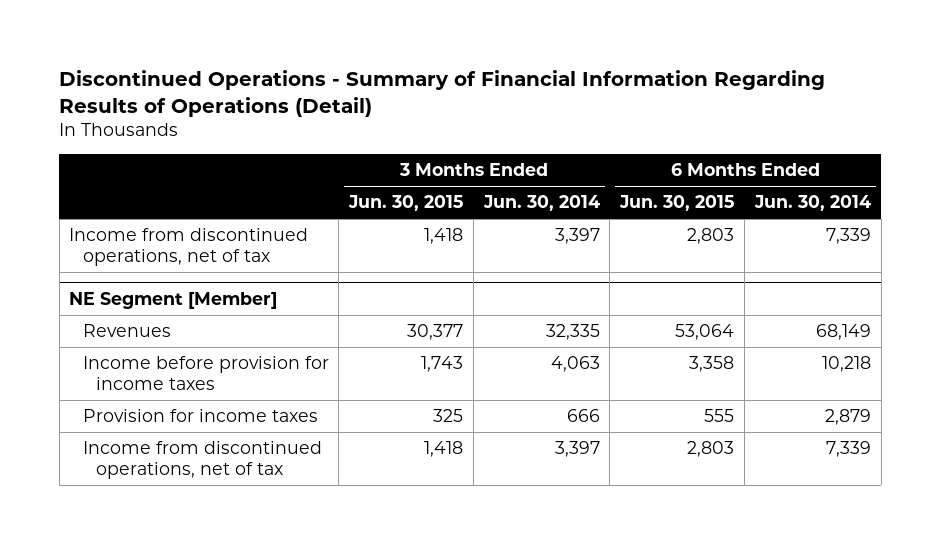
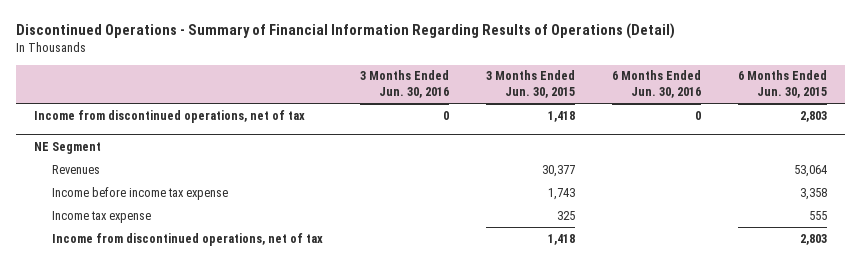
- | 3 Months Ended Jun. 30, 2015 | 3 Months Ended Jun. 30, 2014 | 6 Months Ended Jun. 30, 2015 | 6 Months Ended Jun. 30, 2014
+ | 3 Months Ended Jun. 30, 2016 | 3 Months Ended Jun. 30, 2015 | 6 Months Ended Jun. 30, 2016 | 6 Months Ended Jun. 30, 2015
- NE Segment [Member]
+ NE Segment
- Income before provision for income taxes | 1,743 | 4,063 | 3,358 | 10,218
- Provision for income taxes | 325 | 666 | 555 | 2,879
+ Income before income tax expense | | 1,743 | | 3,358
+ Income tax expense | | 325 | | 555

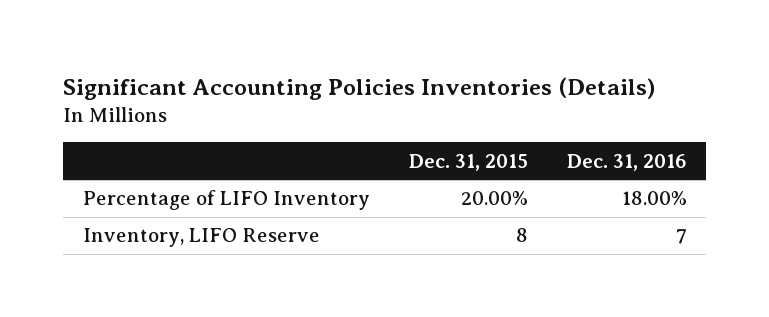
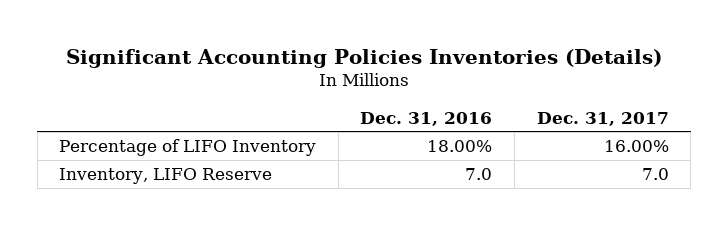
- | Dec. 31, 2015 | Dec. 31, 2016
+ | Dec. 31, 2016 | Dec. 31, 2017
- Inventory, LIFO Reserve | 8 | 7
+ Inventory, LIFO Reserve | 7.0 | 7.0

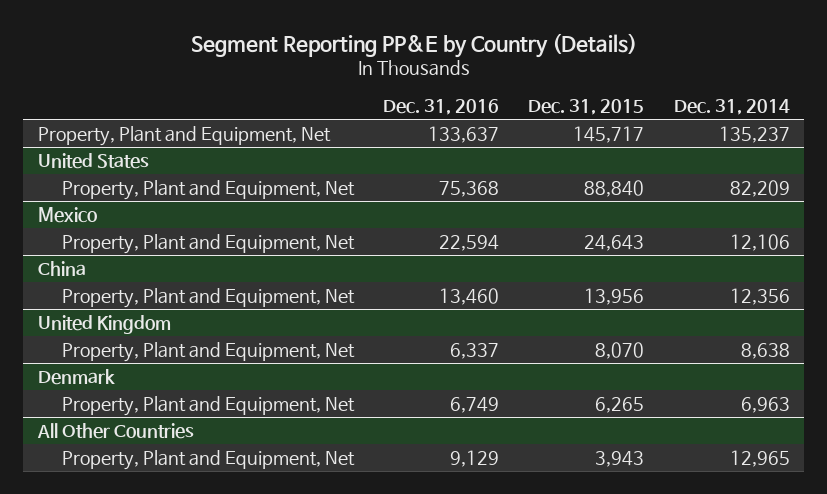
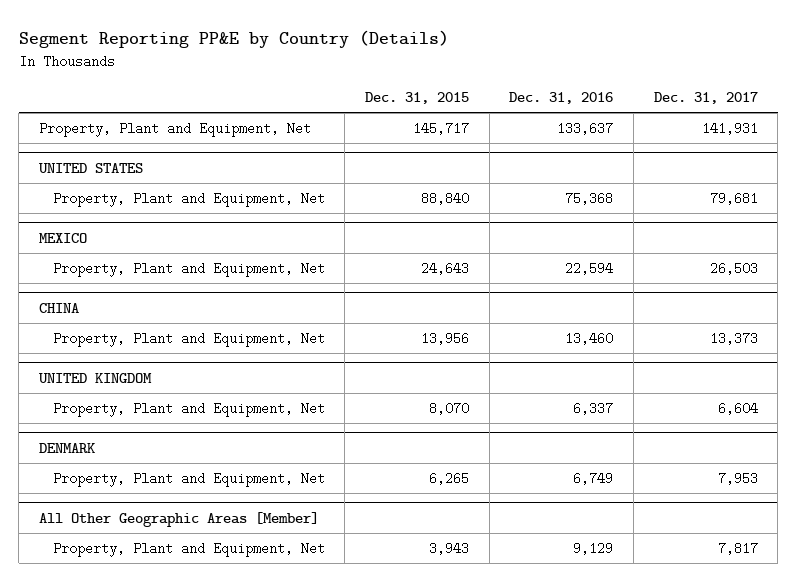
- | Dec. 31, 2016 | Dec. 31, 2015 | Dec. 31, 2014
+ | Dec. 31, 2015 | Dec. 31, 2016 | Dec. 31, 2017
- United States
+ UNITED STATES
- Mexico
+ MEXICO
- China
+ CHINA
- United Kingdom
+ UNITED KINGDOM
- Denmark
+ DENMARK
- All Other Countries
+ All Other Geographic Areas [Member]

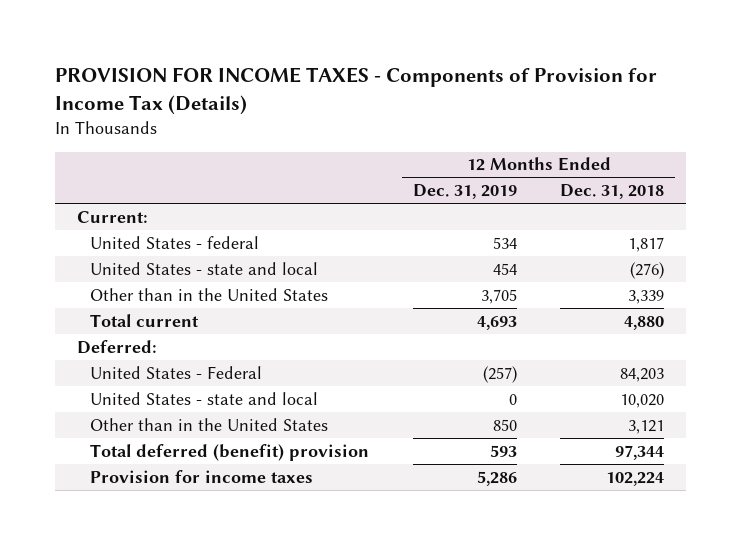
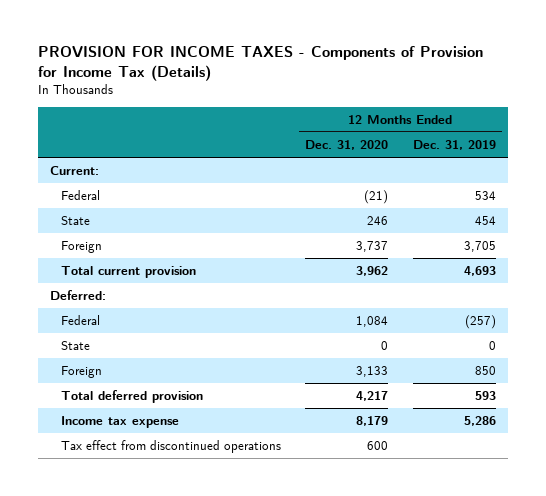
- | 12 Months Ended Dec. 31, 2019 | 12 Months Ended Dec. 31, 2018
+ | 12 Months Ended Dec. 31, 2020 | 12 Months Ended Dec. 31, 2019
- United States - federal | 534 | 1,817
- United States - state and local | 454 | (276)
- Other than in the United States | 3,705 | 3,339
- Total current | 4,693 | 4,880
+ Federal | (21) | 534
+ State | 246 | 454
+ Foreign | 3,737 | 3,705
+ Total current provision | 3,962 | 4,693
- United States - Federal | (257) | 84,203
- United States - state and local | 0 | 10,020
- Other than in the United States | 850 | 3,121
- Total deferred (benefit) provision | 593 | 97,344
- Provision for income taxes | 5,286 | 102,224
+ Federal | 1,084 | (257)
+ State | 0 | 0
+ Foreign | 3,133 | 850
+ Total deferred provision | 4,217 | 593
+ Income tax expense | 8,179 | 5,286
+ Tax effect from discontinued operations | 600 |

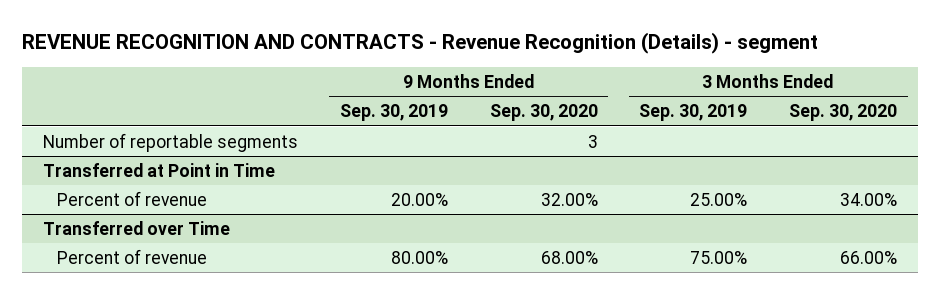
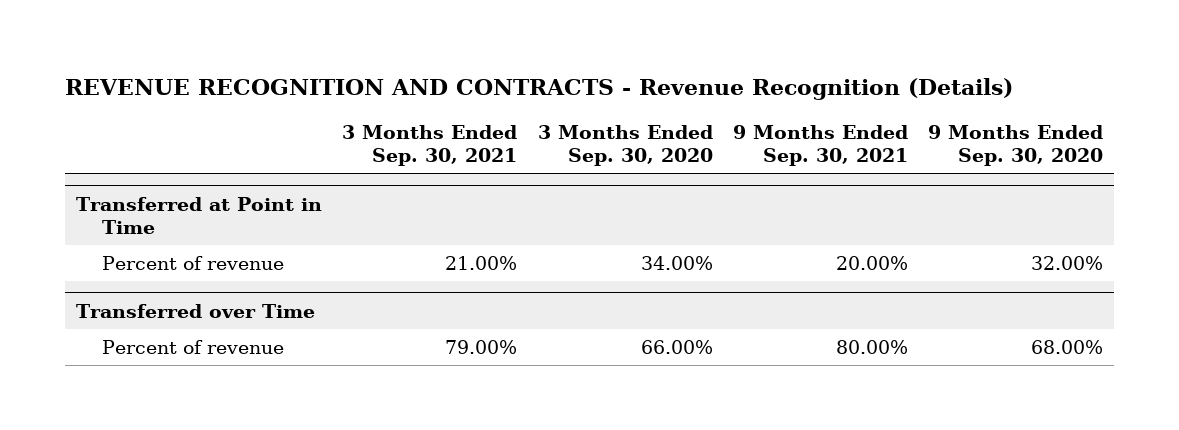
- REVENUE RECOGNITION AND CONTRACTS - Revenue Recognition (Details) - segment
+ REVENUE RECOGNITION AND CONTRACTS - Revenue Recognition (Details)
- | 9 Months Ended Sep. 30, 2019 | 9 Months Ended Sep. 30, 2020 | 3 Months Ended Sep. 30, 2019 | 3 Months Ended Sep. 30, 2020
+ | 3 Months Ended Sep. 30, 2021 | 3 Months Ended Sep. 30, 2020 | 9 Months Ended Sep. 30, 2021 | 9 Months Ended Sep. 30, 2020
- Number of reportable segments | | 3 | |

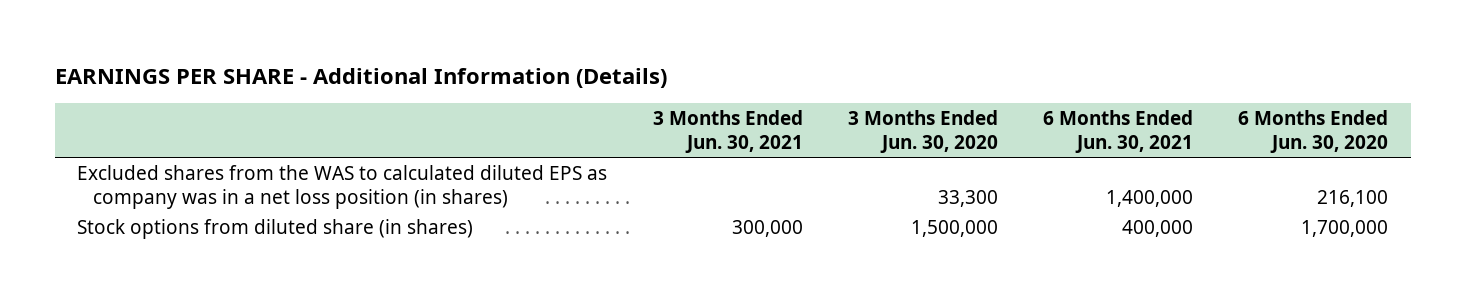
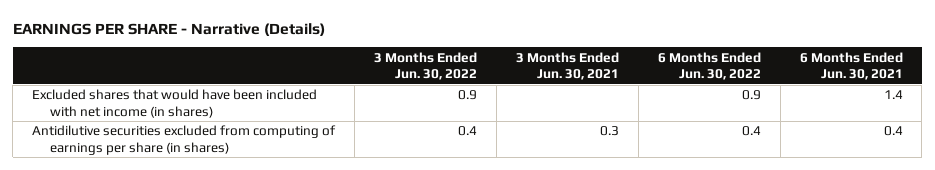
- EARNINGS PER SHARE - Additional Information (Details)
+ EARNINGS PER SHARE - Narrative (Details)
- | 3 Months Ended Jun. 30, 2021 | 3 Months Ended Jun. 30, 2020 | 6 Months Ended Jun. 30, 2021 | 6 Months Ended Jun. 30, 2020
+ | 3 Months Ended Jun. 30, 2022 | 3 Months Ended Jun. 30, 2021 | 6 Months Ended Jun. 30, 2022 | 6 Months Ended Jun. 30, 2021
- Excluded shares from the WAS to calculated diluted EPS as company was in a net loss position (in shares) | | 33,300 | 1,400,000 | 216,100
- Stock options from diluted share (in shares) | 300,000 | 1,500,000 | 400,000 | 1,700,000
+ Excluded shares that would have been included with net income (in shares) | 0.9 | | 0.9 | 1.4
+ Antidilutive securities excluded from computing of earnings per share (in shares) | 0.4 | 0.3 | 0.4 | 0.4

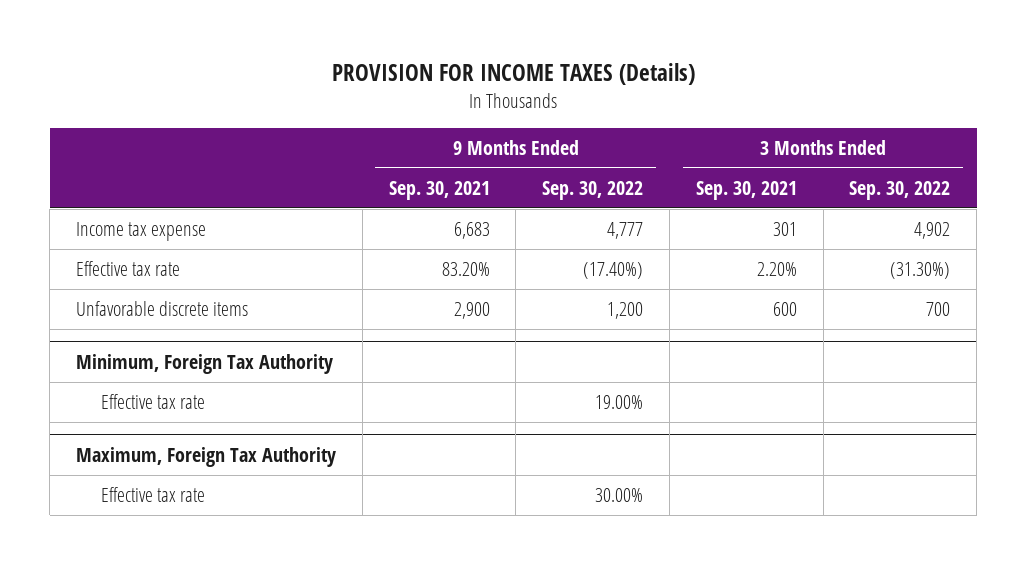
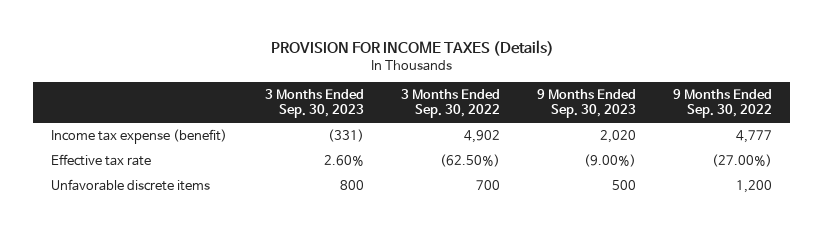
- | 9 Months Ended Sep. 30, 2021 | 9 Months Ended Sep. 30, 2022 | 3 Months Ended Sep. 30, 2021 | 3 Months Ended Sep. 30, 2022
+ | 3 Months Ended Sep. 30, 2023 | 3 Months Ended Sep. 30, 2022 | 9 Months Ended Sep. 30, 2023 | 9 Months Ended Sep. 30, 2022
- Income tax expense | 6,683 | 4,777 | 301 | 4,902
- Effective tax rate | 83.20% | (17.40%) | 2.20% | (31.30%)
+ Income tax expense (benefit) | (331) | 4,902 | 2,020 | 4,777
+ Effective tax rate | 2.60% | (62.50%) | (9.00%) | (27.00%)
- Minimum, Foreign Tax Authority
- Effective tax rate | | 19.00% | |
- Maximum, Foreign Tax Authority
- Effective tax rate | | 30.00% | |

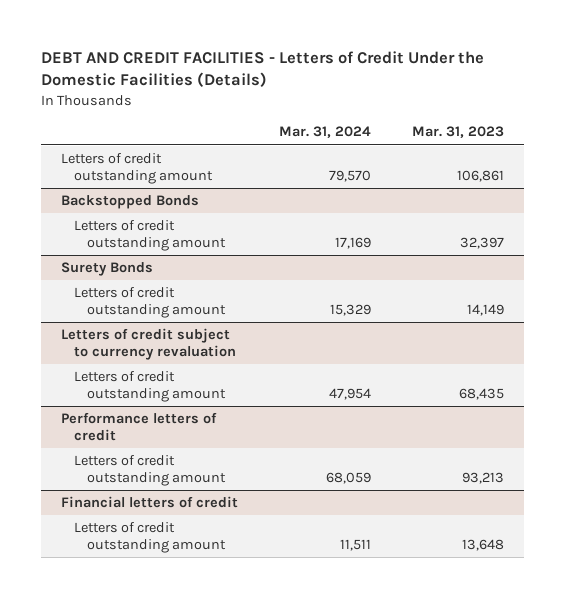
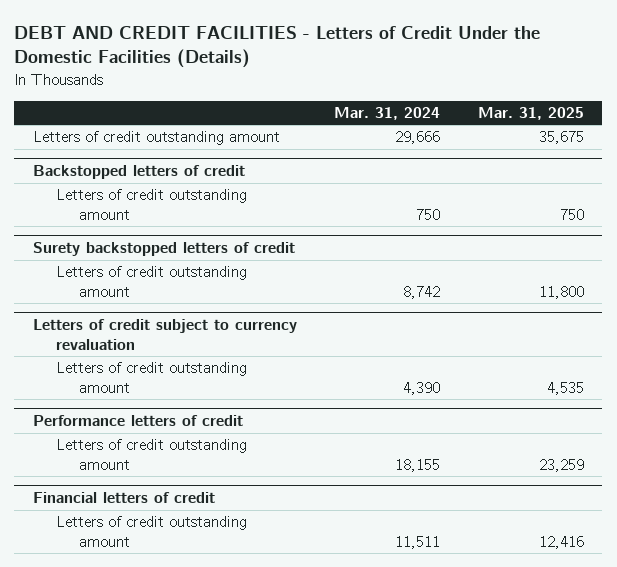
- | Mar. 31, 2024 | Mar. 31, 2023
+ | Mar. 31, 2024 | Mar. 31, 2025
- Letters of credit outstanding amount | 79,570 | 106,861
- Backstopped Bonds
- Letters of credit outstanding amount | 17,169 | 32,397
- Surety Bonds
- Letters of credit outstanding amount | 15,329 | 14,149
+ Letters of credit outstanding amount | 29,666 | 35,675
+ Backstopped letters of credit
+ Letters of credit outstanding amount | 750 | 750
+ Surety backstopped letters of credit
+ Letters of credit outstanding amount | 8,742 | 11,800
@ Letters of credit subject to currency revaluation
- Letters of credit outstanding amount | 47,954 | 68,435
+ Letters of credit outstanding amount | 4,390 | 4,535
@ Performance letters of credit
- Letters of credit outstanding amount | 68,059 | 93,213
+ Letters of credit outstanding amount | 18,155 | 23,259

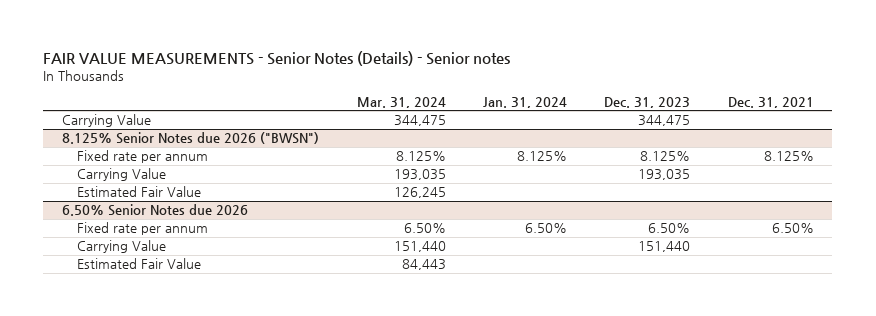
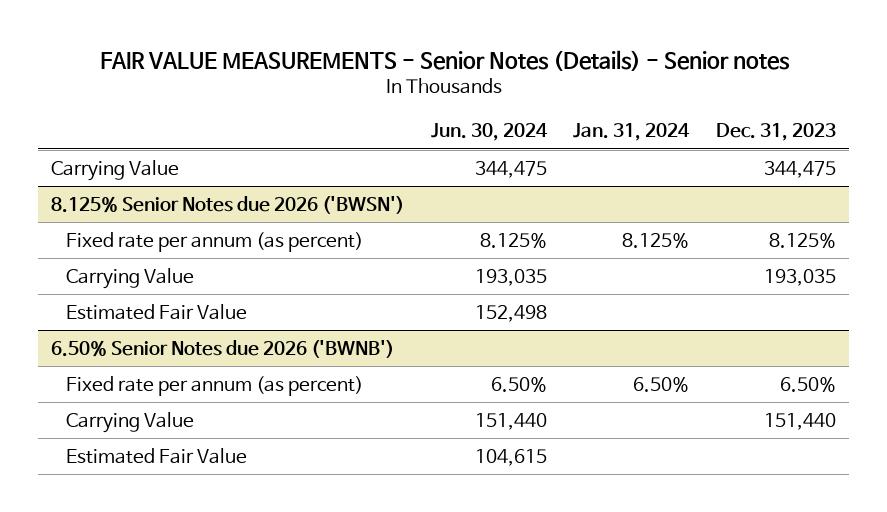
- | Mar. 31, 2024 | Jan. 31, 2024 | Dec. 31, 2023 | Dec. 31, 2021
+ | Jun. 30, 2024 | Jan. 31, 2024 | Dec. 31, 2023
- 8.125% Senior Notes due 2026 ("BWSN")
- Fixed rate per annum | 8.125% | 8.125% | 8.125% | 8.125%
+ 8.125% Senior Notes due 2026 ('BWSN')
+ Fixed rate per annum (as percent) | 8.125% | 8.125% | 8.125%
- 6.50% Senior Notes due 2026
- Fixed rate per annum | 6.50% | 6.50% | 6.50% | 6.50%
+ 6.50% Senior Notes due 2026 ('BWNB')
+ Fixed rate per annum (as percent) | 6.50% | 6.50% | 6.50%

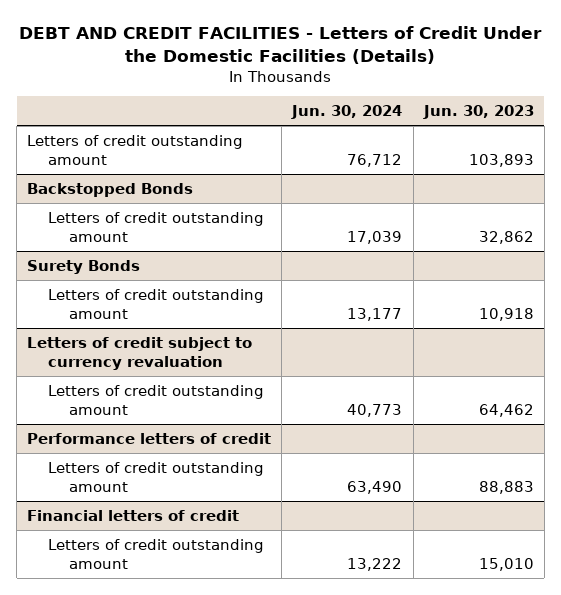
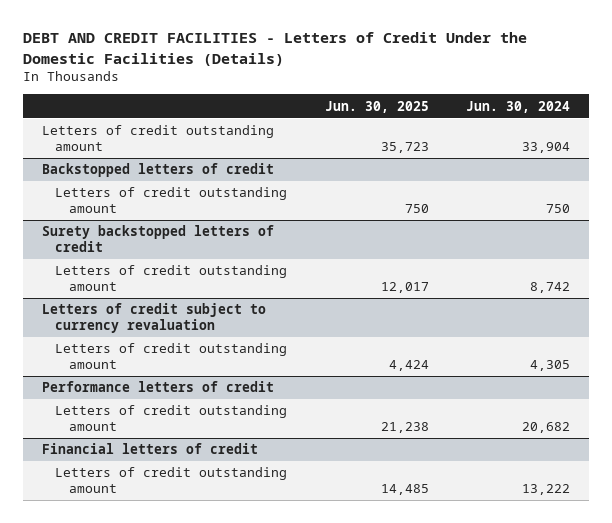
- | Jun. 30, 2024 | Jun. 30, 2023
+ | Jun. 30, 2025 | Jun. 30, 2024
- Letters of credit outstanding amount | 76,712 | 103,893
- Backstopped Bonds
- Letters of credit outstanding amount | 17,039 | 32,862
- Surety Bonds
- Letters of credit outstanding amount | 13,177 | 10,918
+ Letters of credit outstanding amount | 35,723 | 33,904
+ Backstopped letters of credit
+ Letters of credit outstanding amount | 750 | 750
+ Surety backstopped letters of credit
+ Letters of credit outstanding amount | 12,017 | 8,742
@ Letters of credit subject to currency revaluation
- Letters of credit outstanding amount | 40,773 | 64,462
+ Letters of credit outstanding amount | 4,424 | 4,305
@ Performance letters of credit
- Letters of credit outstanding amount | 63,490 | 88,883
+ Letters of credit outstanding amount | 21,238 | 20,682

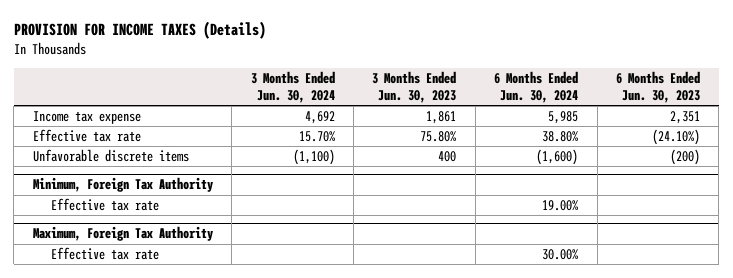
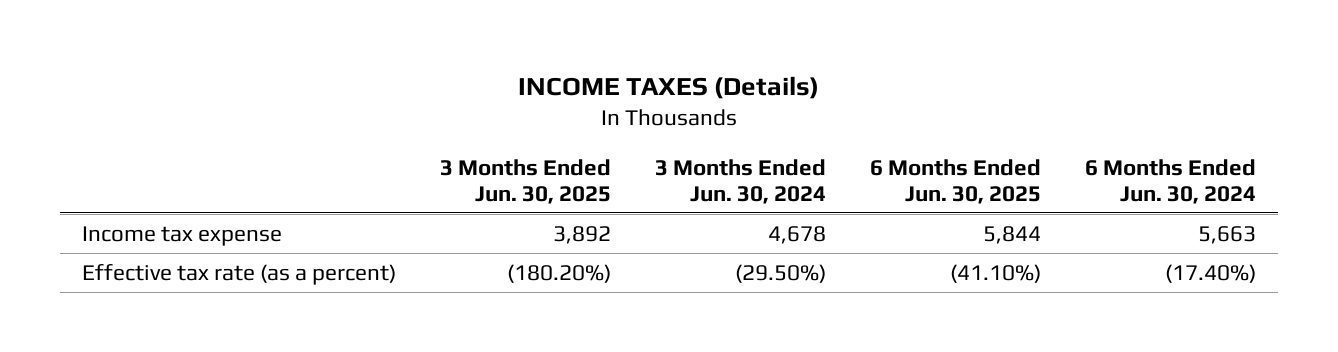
- PROVISION FOR INCOME TAXES (Details)
+ INCOME TAXES (Details)
- | 3 Months Ended Jun. 30, 2024 | 3 Months Ended Jun. 30, 2023 | 6 Months Ended Jun. 30, 2024 | 6 Months Ended Jun. 30, 2023
+ | 3 Months Ended Jun. 30, 2025 | 3 Months Ended Jun. 30, 2024 | 6 Months Ended Jun. 30, 2025 | 6 Months Ended Jun. 30, 2024
- Income tax expense | 4,692 | 1,861 | 5,985 | 2,351
- Effective tax rate | 15.70% | 75.80% | 38.80% | (24.10%)
- Unfavorable discrete items | (1,100) | 400 | (1,600) | (200)
- Minimum, Foreign Tax Authority
- Effective tax rate | | | 19.00% |
- Maximum, Foreign Tax Authority
- Effective tax rate | | | 30.00% |
+ Income tax expense | 3,892 | 4,678 | 5,844 | 5,663
+ Effective tax rate (as a percent) | (180.20%) | (29.50%) | (41.10%) | (17.40%)

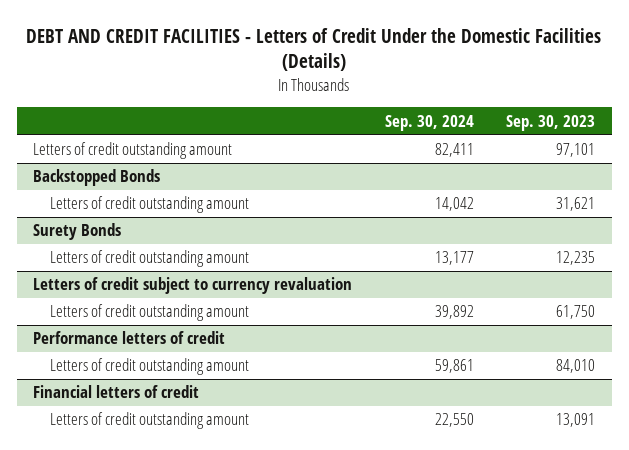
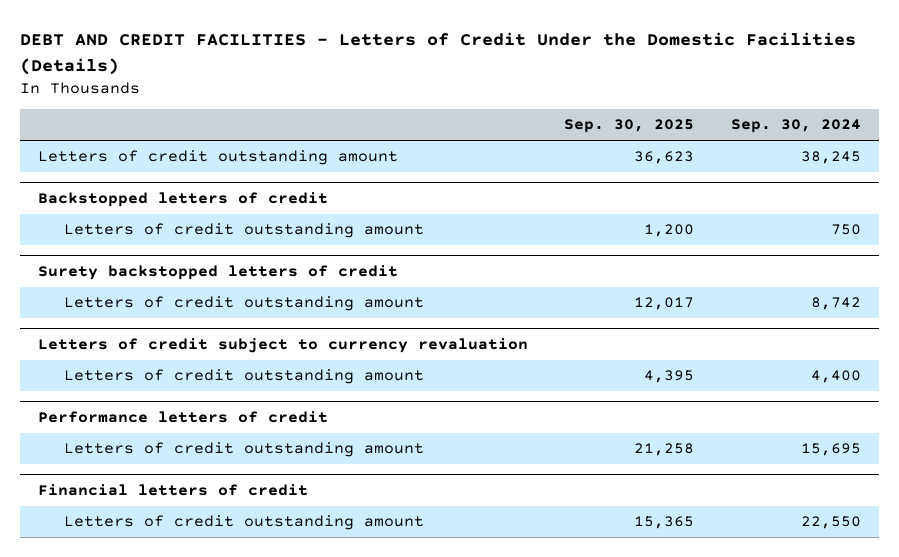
- | Sep. 30, 2024 | Sep. 30, 2023
+ | Sep. 30, 2025 | Sep. 30, 2024
- Letters of credit outstanding amount | 82,411 | 97,101
- Backstopped Bonds
- Letters of credit outstanding amount | 14,042 | 31,621
- Surety Bonds
- Letters of credit outstanding amount | 13,177 | 12,235
+ Letters of credit outstanding amount | 36,623 | 38,245
+ Backstopped letters of credit
+ Letters of credit outstanding amount | 1,200 | 750
+ Surety backstopped letters of credit
+ Letters of credit outstanding amount | 12,017 | 8,742
@ Letters of credit subject to currency revaluation
- Letters of credit outstanding amount | 39,892 | 61,750
+ Letters of credit outstanding amount | 4,395 | 4,400
@ Performance letters of credit
- Letters of credit outstanding amount | 59,861 | 84,010
+ Letters of credit outstanding amount | 21,258 | 15,695

